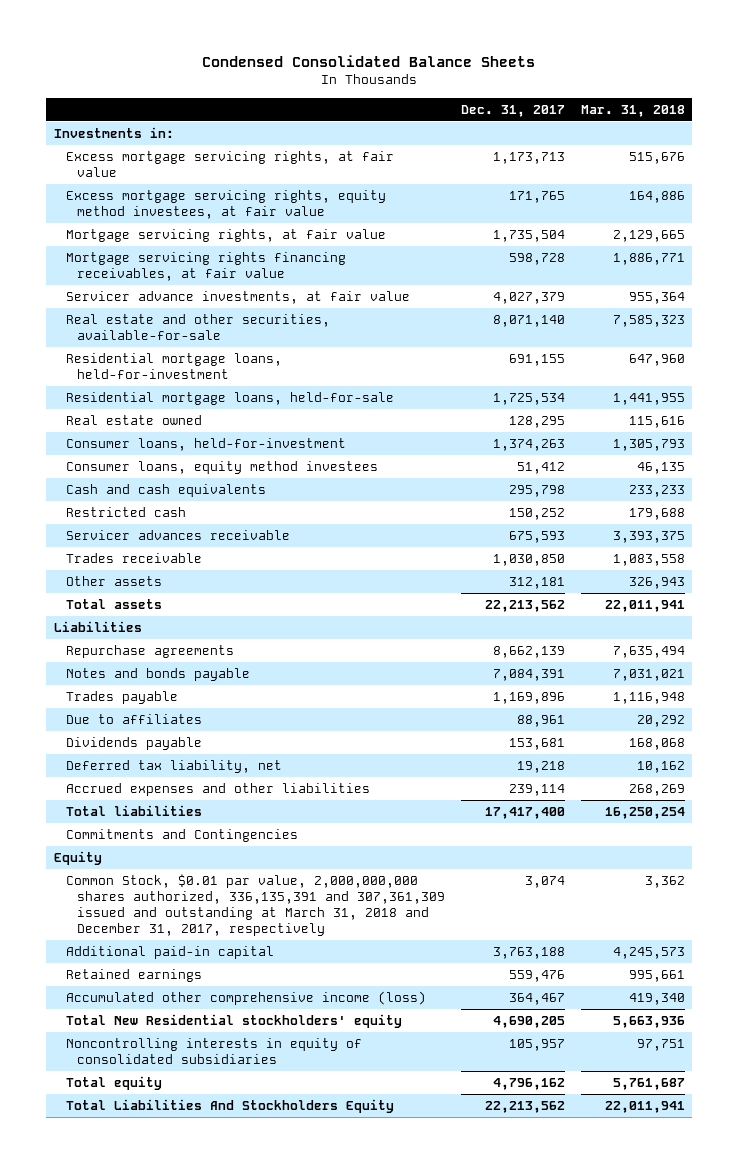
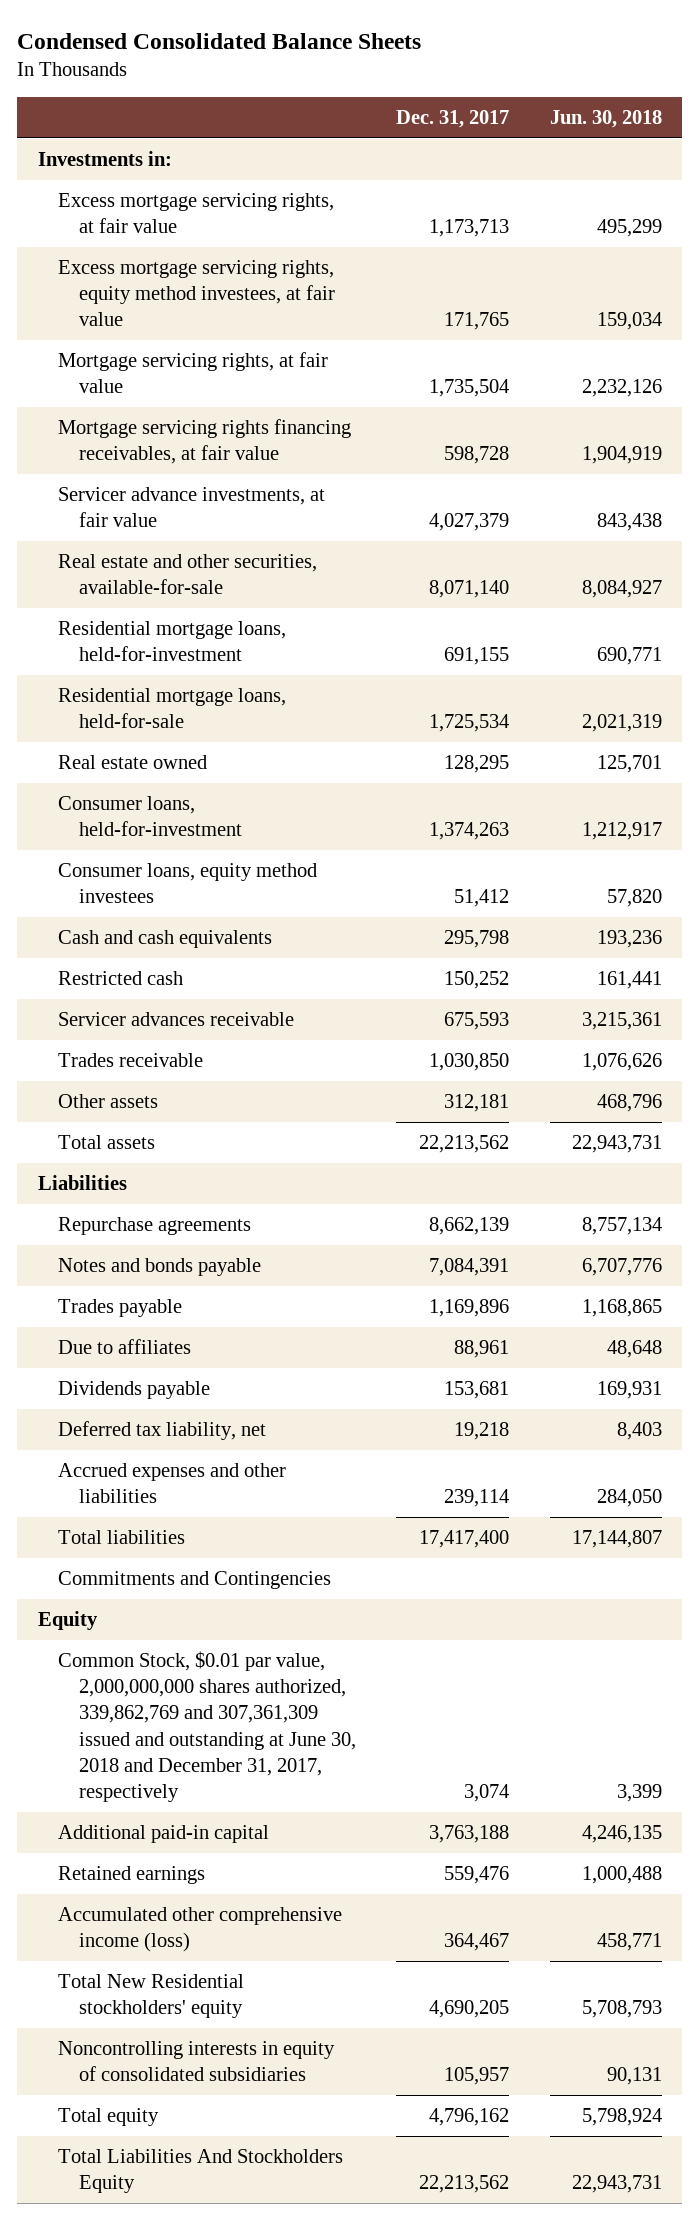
- | Dec. 31, 2017 | Mar. 31, 2018
+ | Dec. 31, 2017 | Jun. 30, 2018
- Common Stock, $0.01 par value, 2,000,000,000 shares authorized, 336,135,391 and 307,361,309 issued and outstanding at March 31, 2018 and December 31, 2017, respectively | 3,074 | 3,362
+ Common Stock, $0.01 par value, 2,000,000,000 shares authorized, 339,862,769 and 307,361,309 issued and outstanding at June 30, 2018 and December 31, 2017, respectively | 3,074 | 3,399

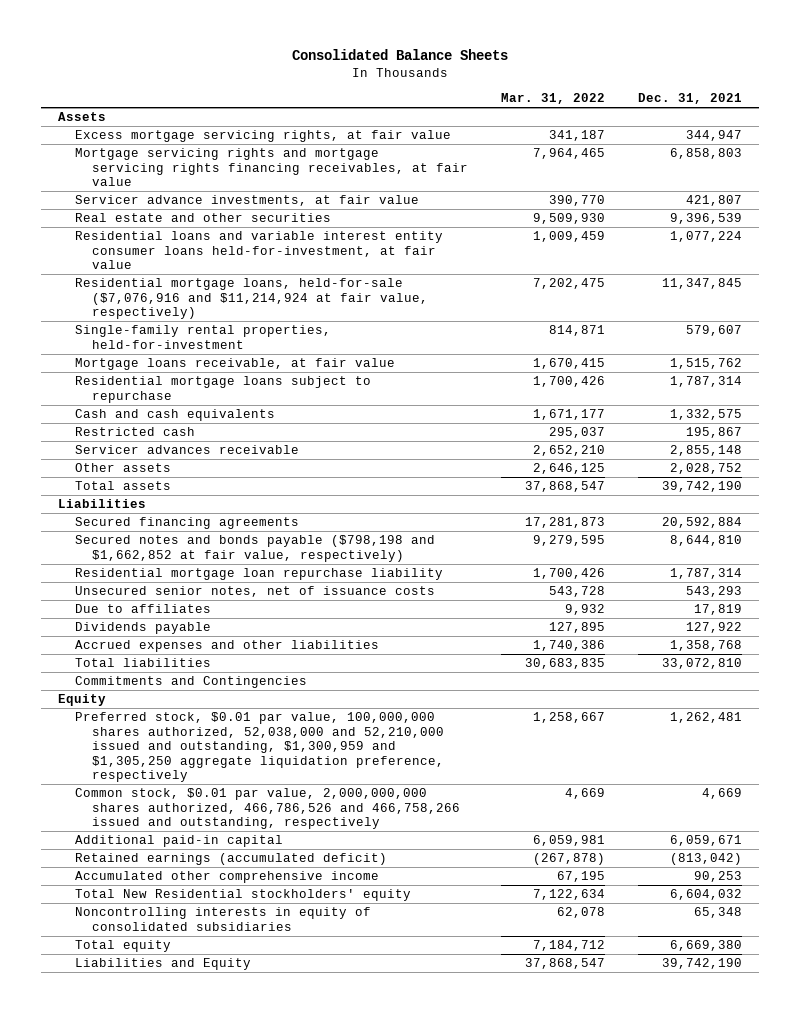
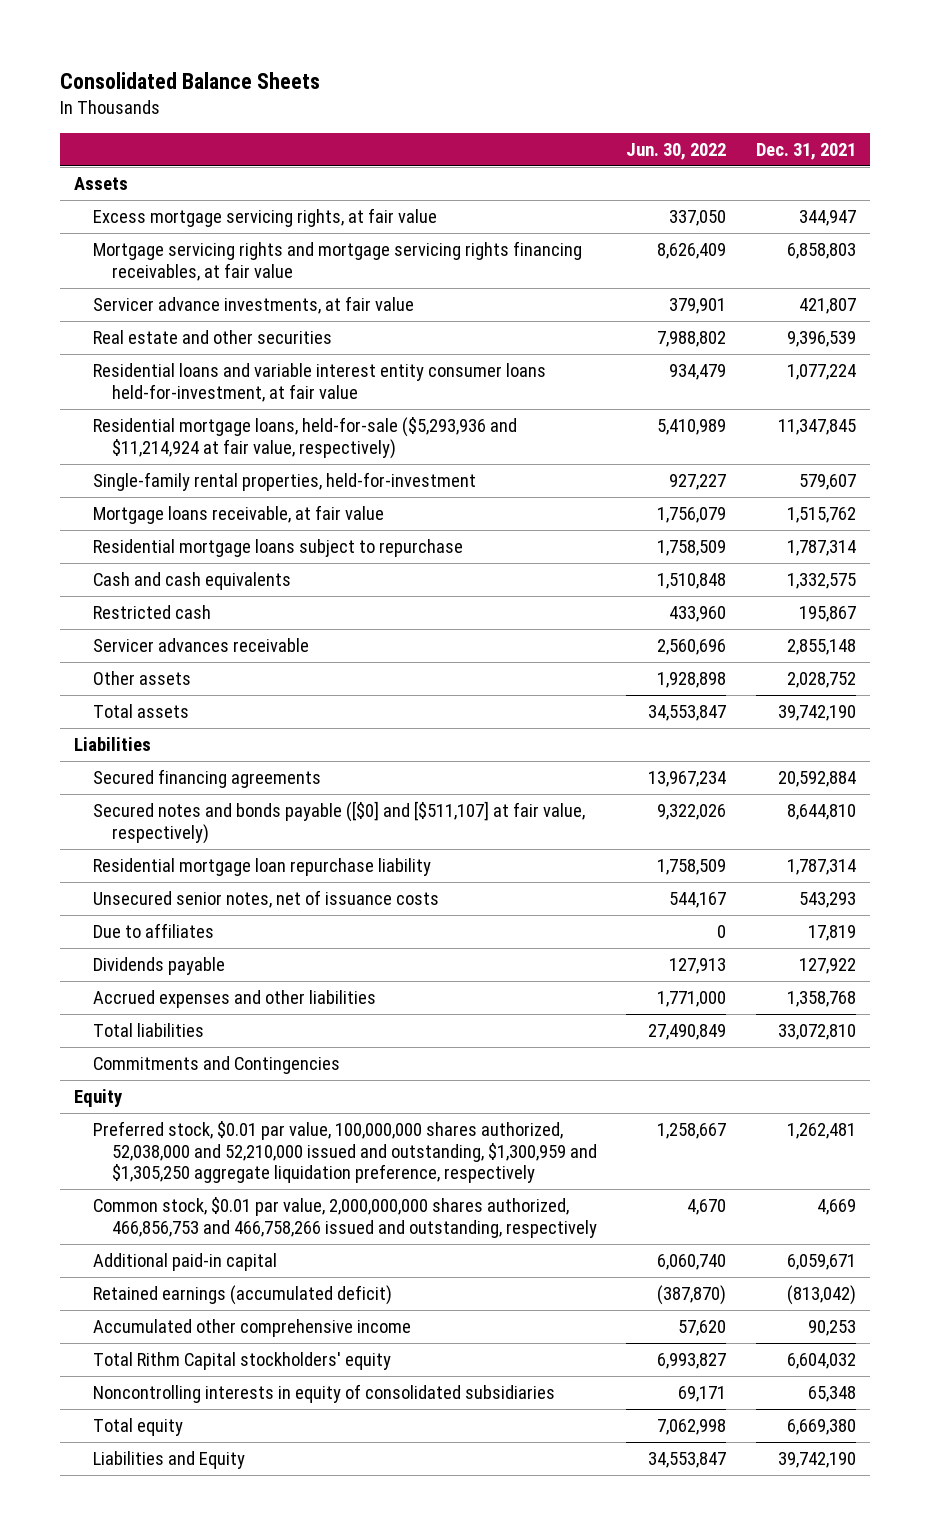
- | Mar. 31, 2022 | Dec. 31, 2021
+ | Jun. 30, 2022 | Dec. 31, 2021
- Residential mortgage loans, held-for-sale ($7,076,916 and $11,214,924 at fair value, respectively) | 7,202,475 | 11,347,845
+ Residential mortgage loans, held-for-sale ($5,293,936 and $11,214,924 at fair value, respectively) | 5,410,989 | 11,347,845
- Secured notes and bonds payable ($798,198 and $1,662,852 at fair value, respectively) | 9,279,595 | 8,644,810
+ Secured notes and bonds payable ([$0] and [$511,107] at fair value, respectively) | 9,322,026 | 8,644,810
- Common stock, $0.01 par value, 2,000,000,000 shares authorized, 466,786,526 and 466,758,266 issued and outstanding, respectively | 4,669 | 4,669
+ Common stock, $0.01 par value, 2,000,000,000 shares authorized, 466,856,753 and 466,758,266 issued and outstanding, respectively | 4,670 | 4,669
- Total New Residential stockholders' equity | 7,122,634 | 6,604,032
+ Total Rithm Capital stockholders' equity | 6,993,827 | 6,604,032

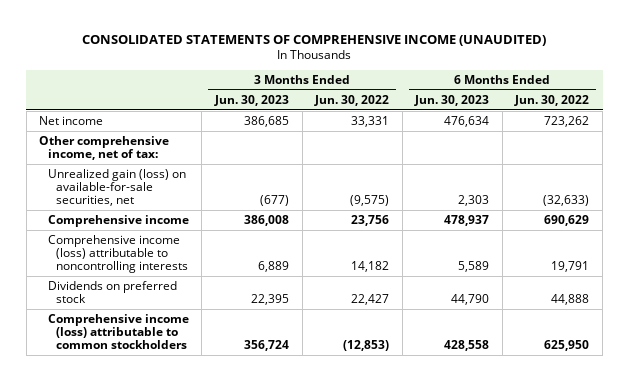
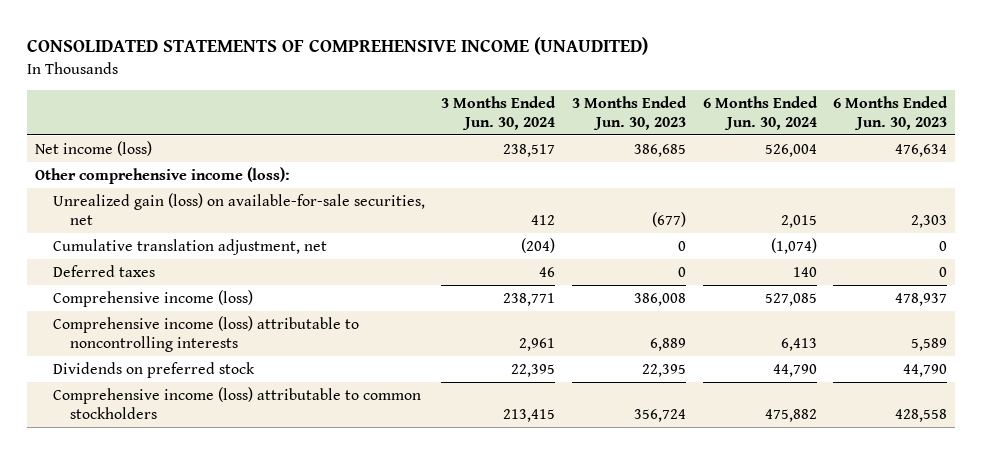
- | 3 Months Ended Jun. 30, 2023 | 3 Months Ended Jun. 30, 2022 | 6 Months Ended Jun. 30, 2023 | 6 Months Ended Jun. 30, 2022
+ | 3 Months Ended Jun. 30, 2024 | 3 Months Ended Jun. 30, 2023 | 6 Months Ended Jun. 30, 2024 | 6 Months Ended Jun. 30, 2023
- Net income | 386,685 | 33,331 | 476,634 | 723,262
- Other comprehensive income, net of tax:
+ Net income (loss) | 238,517 | 386,685 | 526,004 | 476,634
+ Other comprehensive income (loss):
- Comprehensive income | 386,008 | 23,756 | 478,937 | 690,629
+ Cumulative translation adjustment, net | (204) | 0 | (1,074) | 0
+ Deferred taxes | 46 | 0 | 140 | 0
+ Comprehensive income (loss) | 238,771 | 386,008 | 527,085 | 478,937

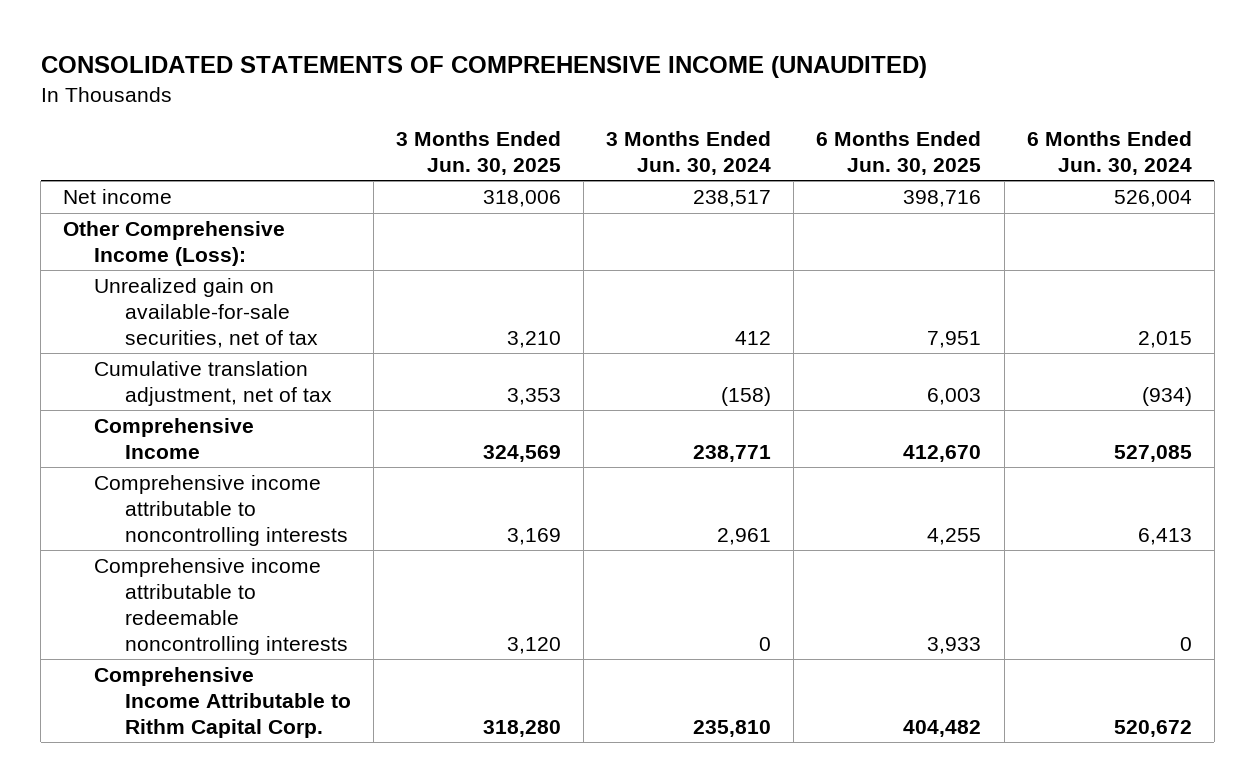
- | 3 Months Ended Jun. 30, 2024 | 3 Months Ended Jun. 30, 2023 | 6 Months Ended Jun. 30, 2024 | 6 Months Ended Jun. 30, 2023
+ | 3 Months Ended Jun. 30, 2025 | 3 Months Ended Jun. 30, 2024 | 6 Months Ended Jun. 30, 2025 | 6 Months Ended Jun. 30, 2024
- Net income (loss) | 238,517 | 386,685 | 526,004 | 476,634
- Other comprehensive income (loss):
- Unrealized gain (loss) on available-for-sale securities, net | 412 | (677) | 2,015 | 2,303
- Cumulative translation adjustment, net | (204) | 0 | (1,074) | 0
- Deferred taxes | 46 | 0 | 140 | 0
- Comprehensive income (loss) | 238,771 | 386,008 | 527,085 | 478,937
- Comprehensive income (loss) attributable to noncontrolling interests | 2,961 | 6,889 | 6,413 | 5,589
- Dividends on preferred stock | 22,395 | 22,395 | 44,790 | 44,790
- Comprehensive income (loss) attributable to common stockholders | 213,415 | 356,724 | 475,882 | 428,558
+ Net income | 318,006 | 238,517 | 398,716 | 526,004
+ Other Comprehensive Income (Loss):
+ Unrealized gain on available-for-sale securities, net of tax | 3,210 | 412 | 7,951 | 2,015
+ Cumulative translation adjustment, net of tax | 3,353 | (158) | 6,003 | (934)
+ Comprehensive Income | 324,569 | 238,771 | 412,670 | 527,085
+ Comprehensive income attributable to noncontrolling interests | 3,169 | 2,961 | 4,255 | 6,413
+ Comprehensive income attributable to redeemable noncontrolling interests | 3,120 | 0 | 3,933 | 0
+ Comprehensive Income Attributable to Rithm Capital Corp. | 318,280 | 235,810 | 404,482 | 520,672

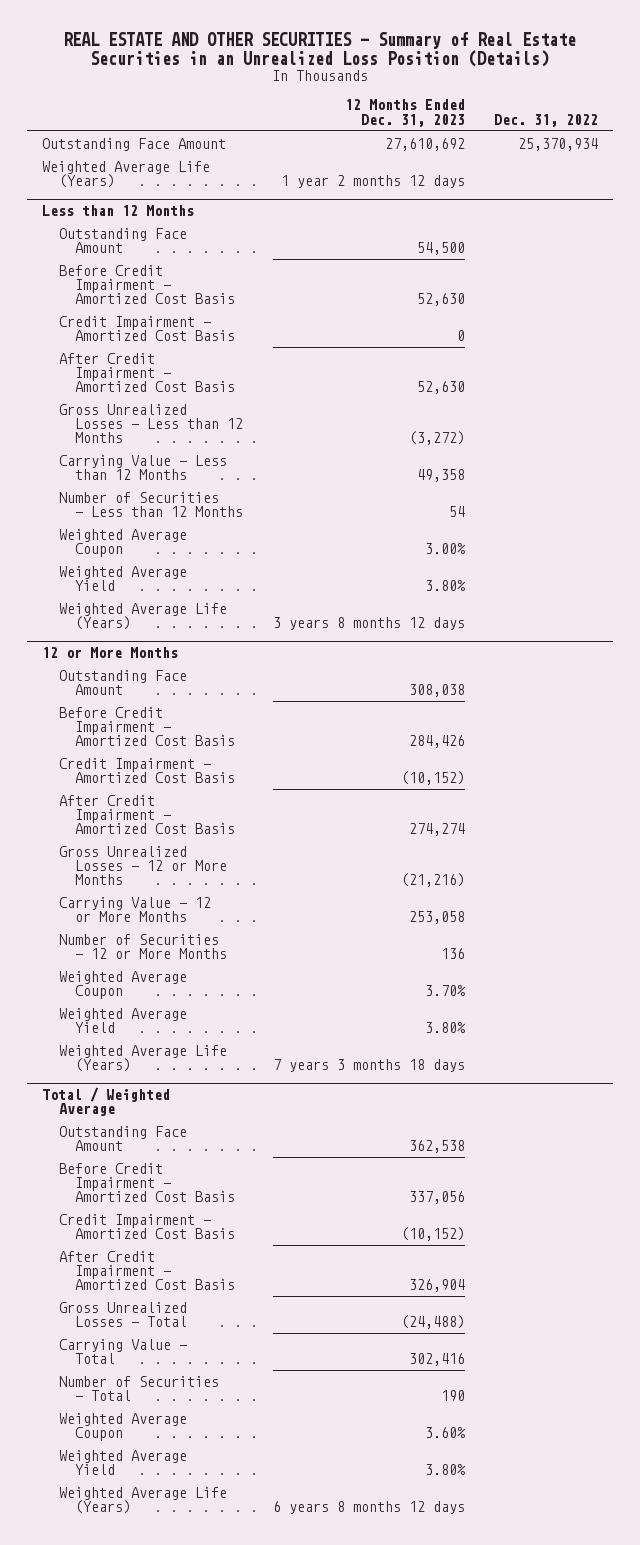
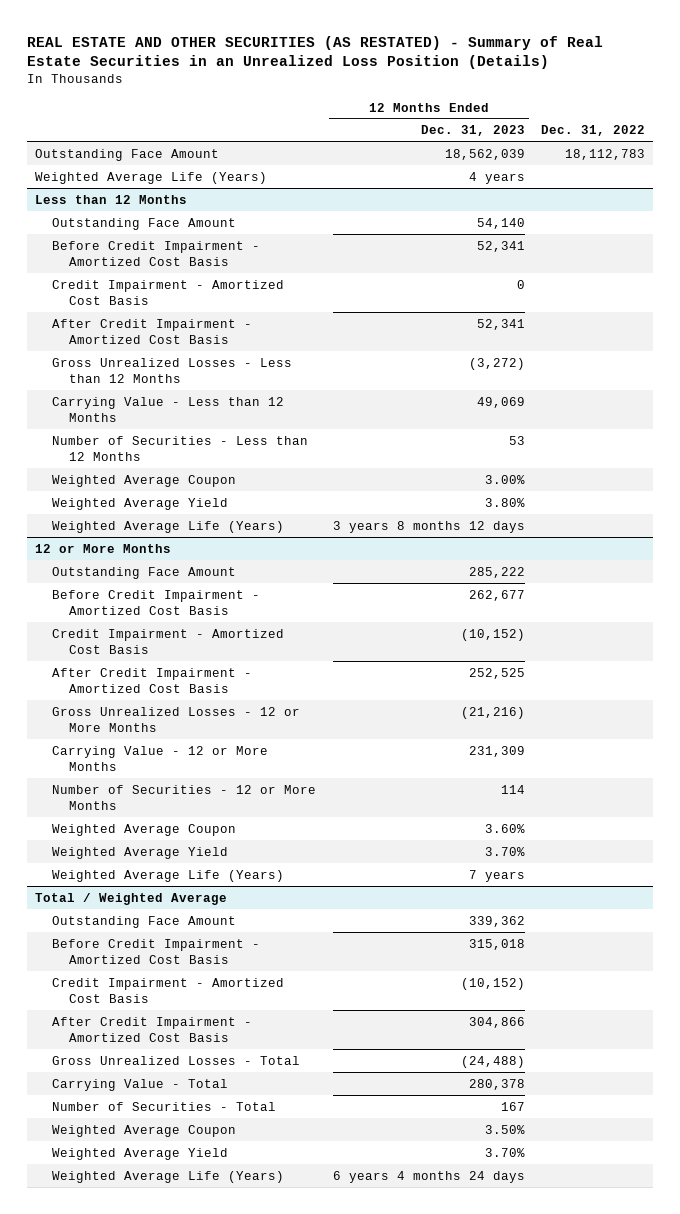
- REAL ESTATE AND OTHER SECURITIES - Summary of Real Estate Securities in an Unrealized Loss Position (Details)
+ REAL ESTATE AND OTHER SECURITIES (AS RESTATED) - Summary of Real Estate Securities in an Unrealized Loss Position (Details)
- Outstanding Face Amount | 27,610,692 | 25,370,934
- Weighted Average Life (Years) | 1 year 2 months 12 days |
+ Outstanding Face Amount | 18,562,039 | 18,112,783
+ Weighted Average Life (Years) | 4 years |
@ Less than 12 Months
- Outstanding Face Amount | 54,500 |
- Before Credit Impairment - Amortized Cost Basis | 52,630 |
+ Outstanding Face Amount | 54,140 |
+ Before Credit Impairment - Amortized Cost Basis | 52,341 |
- After Credit Impairment - Amortized Cost Basis | 52,630 |
+ After Credit Impairment - Amortized Cost Basis | 52,341 |
- Carrying Value - Less than 12 Months | 49,358 |
- Number of Securities - Less than 12 Months | 54 |
+ Carrying Value - Less than 12 Months | 49,069 |
+ Number of Securities - Less than 12 Months | 53 |
@ 12 or More Months
- Outstanding Face Amount | 308,038 |
- Before Credit Impairment - Amortized Cost Basis | 284,426 |
+ Outstanding Face Amount | 285,222 |
+ Before Credit Impairment - Amortized Cost Basis | 262,677 |
- After Credit Impairment - Amortized Cost Basis | 274,274 |
+ After Credit Impairment - Amortized Cost Basis | 252,525 |
- Carrying Value - 12 or More Months | 253,058 |
- Number of Securities - 12 or More Months | 136 |
- Weighted Average Coupon | 3.70% |
- Weighted Average Yield | 3.80% |
- Weighted Average Life (Years) | 7 years 3 months 18 days |
+ Carrying Value - 12 or More Months | 231,309 |
+ Number of Securities - 12 or More Months | 114 |
+ Weighted Average Coupon | 3.60% |
+ Weighted Average Yield | 3.70% |
+ Weighted Average Life (Years) | 7 years |
@ Total / Weighted Average
- Outstanding Face Amount | 362,538 |
- Before Credit Impairment - Amortized Cost Basis | 337,056 |
+ Outstanding Face Amount | 339,362 |
+ Before Credit Impairment - Amortized Cost Basis | 315,018 |
- After Credit Impairment - Amortized Cost Basis | 326,904 |
+ After Credit Impairment - Amortized Cost Basis | 304,866 |
- Carrying Value - Total | 302,416 |
- Number of Securities - Total | 190 |
- Weighted Average Coupon | 3.60% |
- Weighted Average Yield | 3.80% |
- Weighted Average Life (Years) | 6 years 8 months 12 days |
+ Carrying Value - Total | 280,378 |
+ Number of Securities - Total | 167 |
+ Weighted Average Coupon | 3.50% |
+ Weighted Average Yield | 3.70% |
+ Weighted Average Life (Years) | 6 years 4 months 24 days |

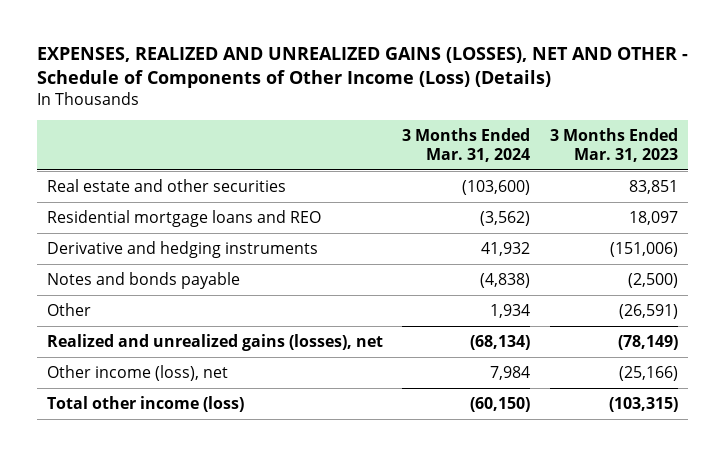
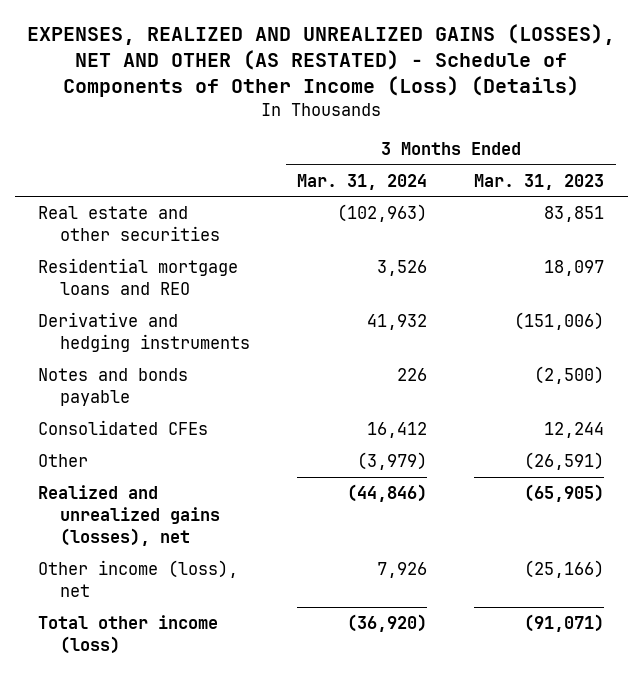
- EXPENSES, REALIZED AND UNREALIZED GAINS (LOSSES), NET AND OTHER - Schedule of Components of Other Income (Loss) (Details)
+ EXPENSES, REALIZED AND UNREALIZED GAINS (LOSSES), NET AND OTHER (AS RESTATED) - Schedule of Components of Other Income (Loss) (Details)
- Real estate and other securities | (103,600) | 83,851
- Residential mortgage loans and REO | (3,562) | 18,097
+ Real estate and other securities | (102,963) | 83,851
+ Residential mortgage loans and REO | 3,526 | 18,097
- Notes and bonds payable | (4,838) | (2,500)
- Other | 1,934 | (26,591)
- Realized and unrealized gains (losses), net | (68,134) | (78,149)
- Other income (loss), net | 7,984 | (25,166)
- Total other income (loss) | (60,150) | (103,315)
+ Notes and bonds payable | 226 | (2,500)
+ Consolidated CFEs | 16,412 | 12,244
+ Other | (3,979) | (26,591)
+ Realized and unrealized gains (losses), net | (44,846) | (65,905)
+ Other income (loss), net | 7,926 | (25,166)
+ Total other income (loss) | (36,920) | (91,071)

